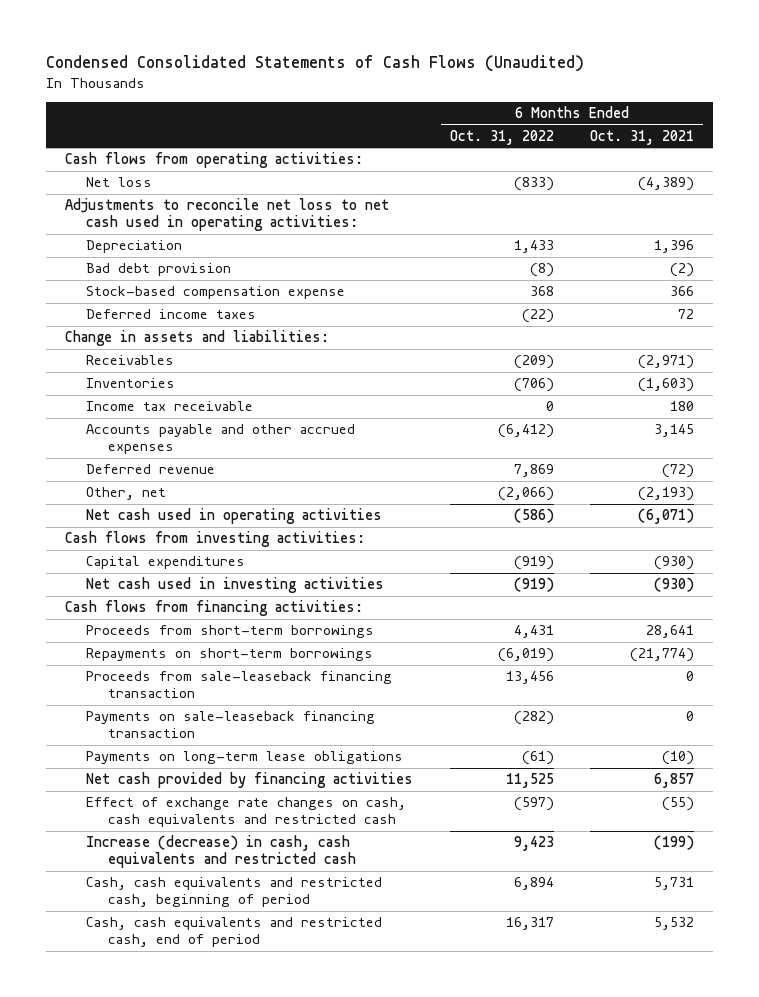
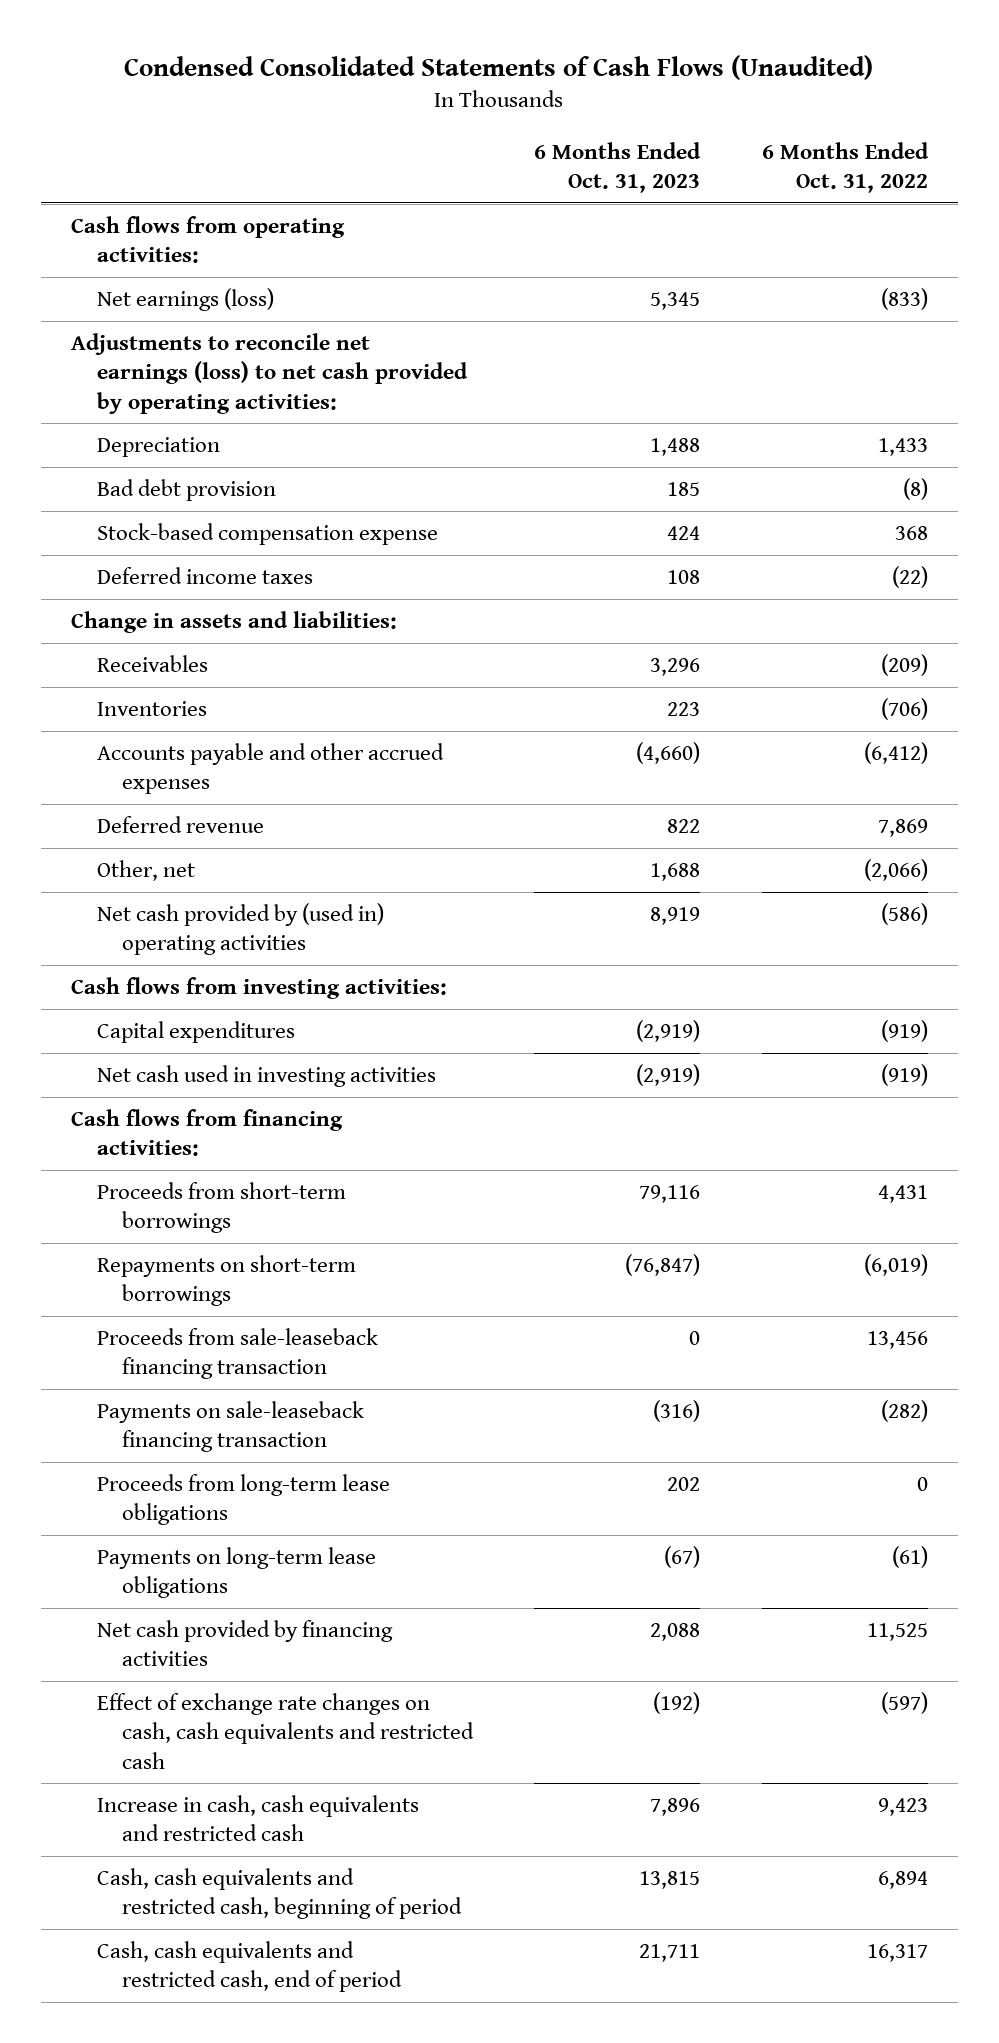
- | 6 Months Ended Oct. 31, 2022 | 6 Months Ended Oct. 31, 2021
+ | 6 Months Ended Oct. 31, 2023 | 6 Months Ended Oct. 31, 2022
- Net loss | (833) | (4,389)
- Adjustments to reconcile net loss to net cash used in operating activities:
+ Net earnings (loss) | 5,345 | (833)
+ Adjustments to reconcile net earnings (loss) to net cash provided by operating activities:
- Income tax receivable | 0 | 180
- Net cash used in operating activities | (586) | (6,071)
+ Net cash provided by (used in) operating activities | 8,919 | (586)
+ Proceeds from long-term lease obligations | 202 | 0
- Increase (decrease) in cash, cash equivalents and restricted cash | 9,423 | (199)
+ Increase in cash, cash equivalents and restricted cash | 7,896 | 9,423

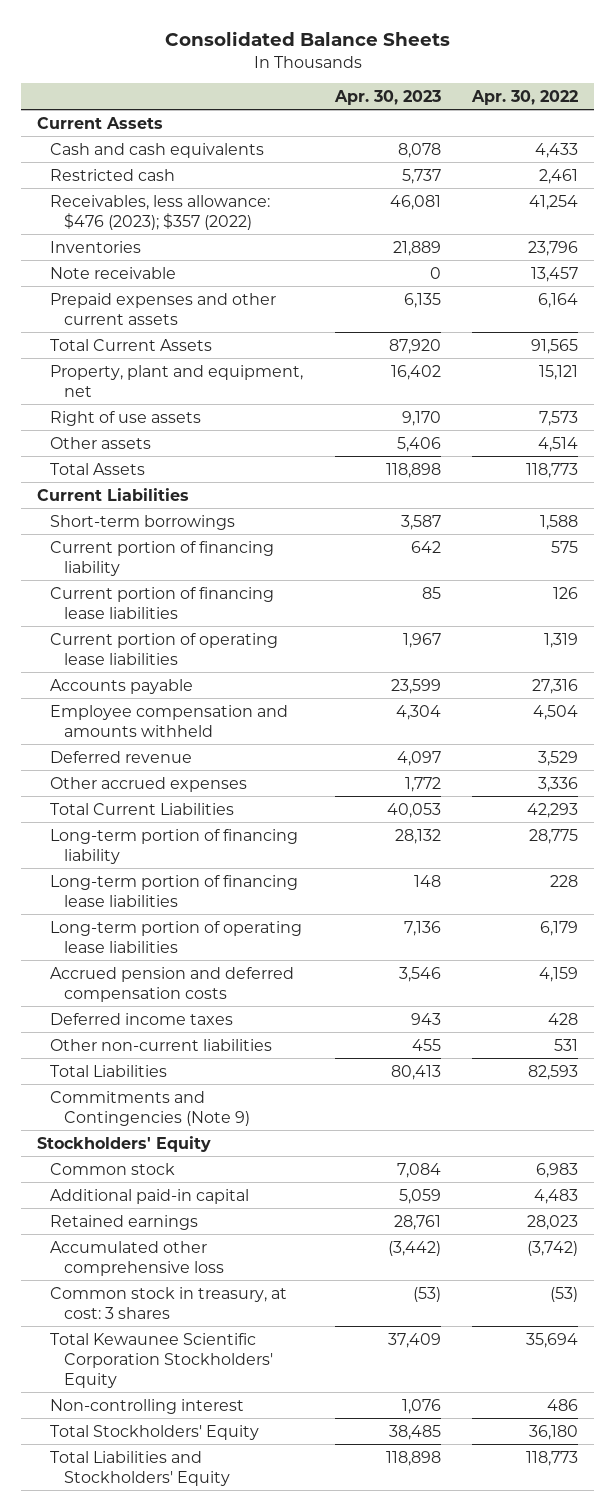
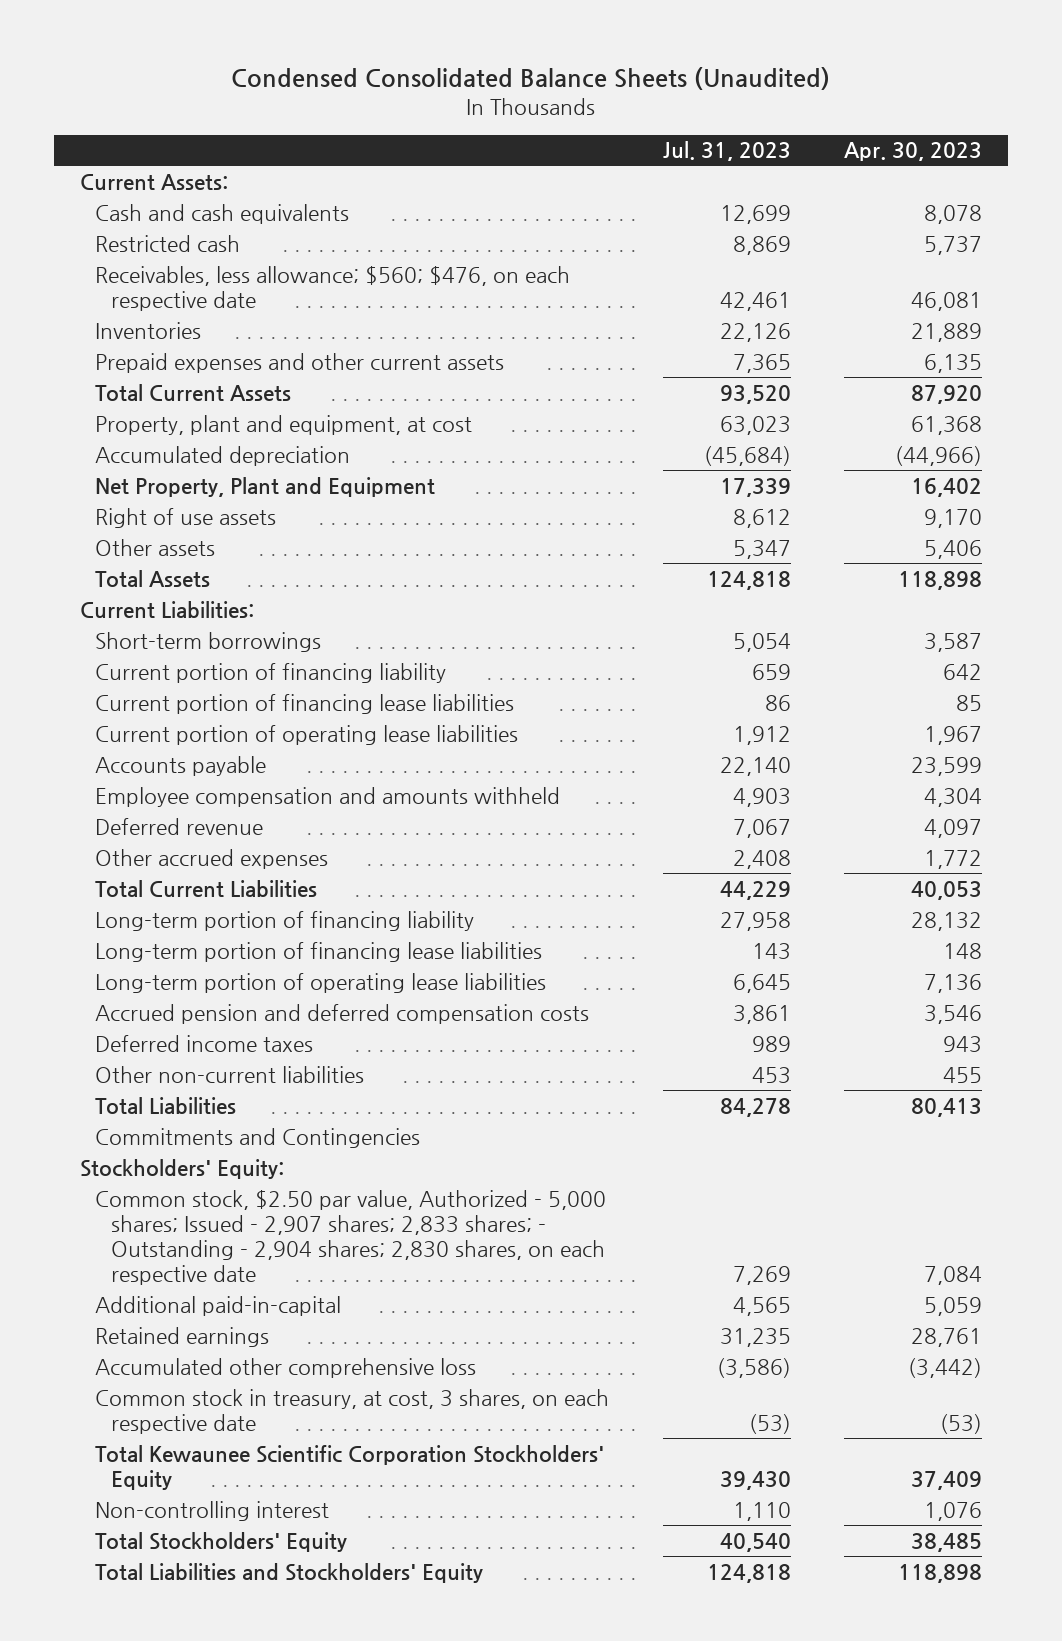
- Consolidated Balance Sheets
+ Condensed Consolidated Balance Sheets (Unaudited)
- | Apr. 30, 2023 | Apr. 30, 2022
+ | Jul. 31, 2023 | Apr. 30, 2023
- Current Assets
+ Current Assets:
- Receivables, less allowance: $476 (2023); $357 (2022) | 46,081 | 41,254
+ Receivables, less allowance; $560; $476, on each respective date | 42,461 | 46,081
- Note receivable | 0 | 13,457
- Property, plant and equipment, net | 16,402 | 15,121
+ Property, plant and equipment, at cost | 63,023 | 61,368
+ Accumulated depreciation | (45,684) | (44,966)
+ Net Property, Plant and Equipment | 17,339 | 16,402
- Current Liabilities
+ Current Liabilities:
- Commitments and Contingencies (Note 9)
- Stockholders' Equity
- Common stock | 7,084 | 6,983
- Additional paid-in capital | 5,059 | 4,483
+ Commitments and Contingencies
+ Stockholders' Equity:
+ Common stock, $2.50 par value, Authorized - 5,000 shares; Issued - 2,907 shares; 2,833 shares; - Outstanding - 2,904 shares; 2,830 shares, on each respective date | 7,269 | 7,084
+ Additional paid-in-capital | 4,565 | 5,059
- Common stock in treasury, at cost: 3 shares | (53) | (53)
+ Common stock in treasury, at cost, 3 shares, on each respective date | (53) | (53)

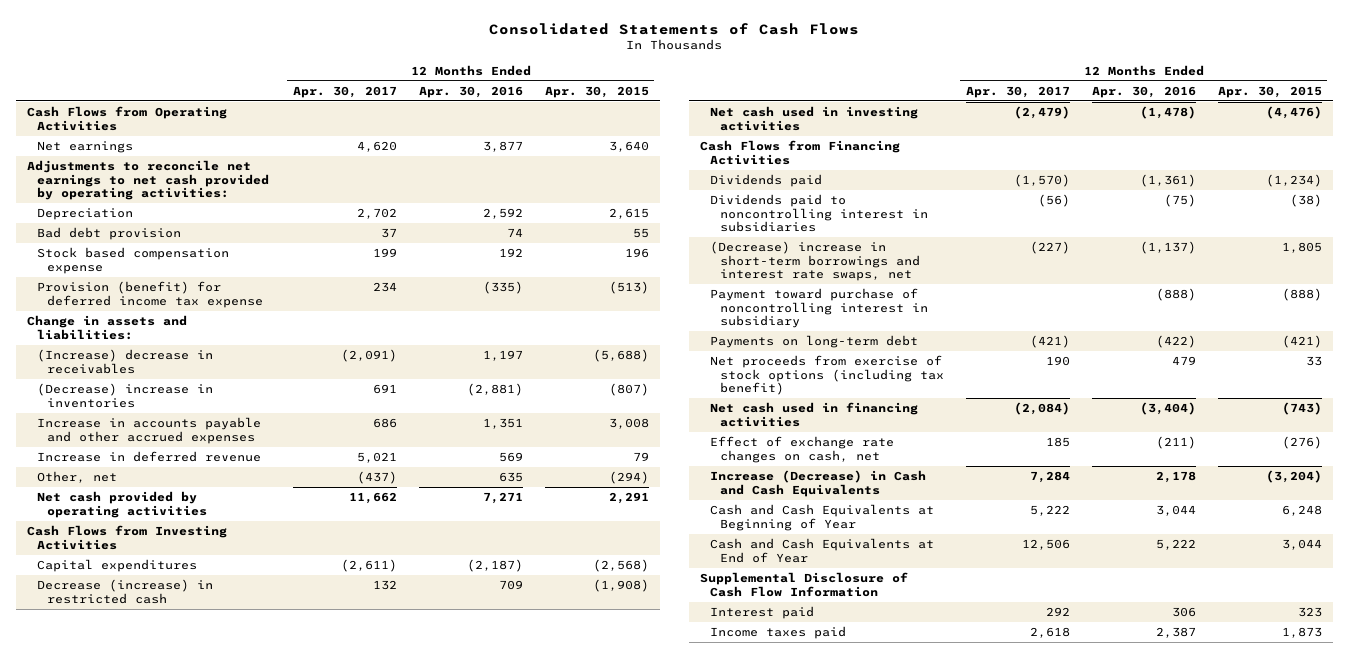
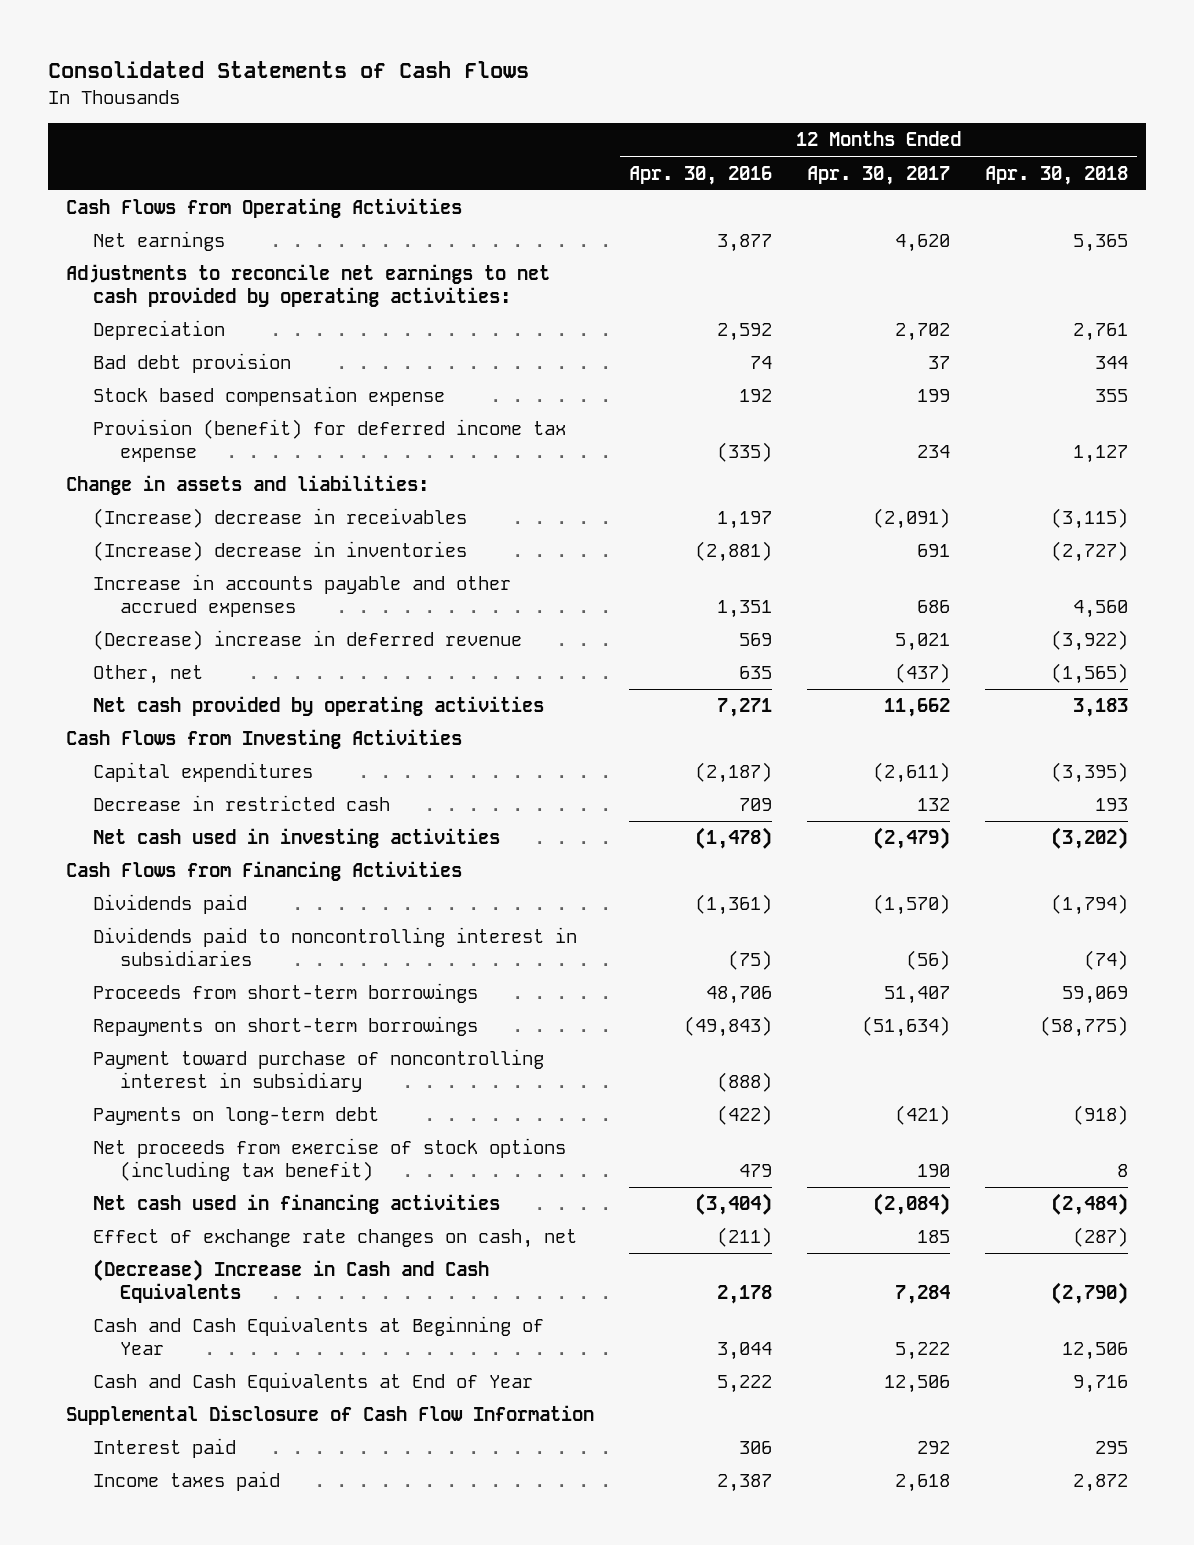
- | 12 Months Ended Apr. 30, 2017 | 12 Months Ended Apr. 30, 2016 | 12 Months Ended Apr. 30, 2015
+ | 12 Months Ended Apr. 30, 2016 | 12 Months Ended Apr. 30, 2017 | 12 Months Ended Apr. 30, 2018
- (Decrease) increase in inventories | 691 | (2,881) | (807)
+ (Increase) decrease in inventories | (2,881) | 691 | (2,727)
- Increase in deferred revenue | 5,021 | 569 | 79
+ (Decrease) increase in deferred revenue | 569 | 5,021 | (3,922)
- Decrease (increase) in restricted cash | 132 | 709 | (1,908)
+ Decrease in restricted cash | 709 | 132 | 193
- (Decrease) increase in short-term borrowings and interest rate swaps, net | (227) | (1,137) | 1,805
+ Proceeds from short-term borrowings | 48,706 | 51,407 | 59,069
+ Repayments on short-term borrowings | (49,843) | (51,634) | (58,775)
- Increase (Decrease) in Cash and Cash Equivalents | 7,284 | 2,178 | (3,204)
+ (Decrease) Increase in Cash and Cash Equivalents | 2,178 | 7,284 | (2,790)

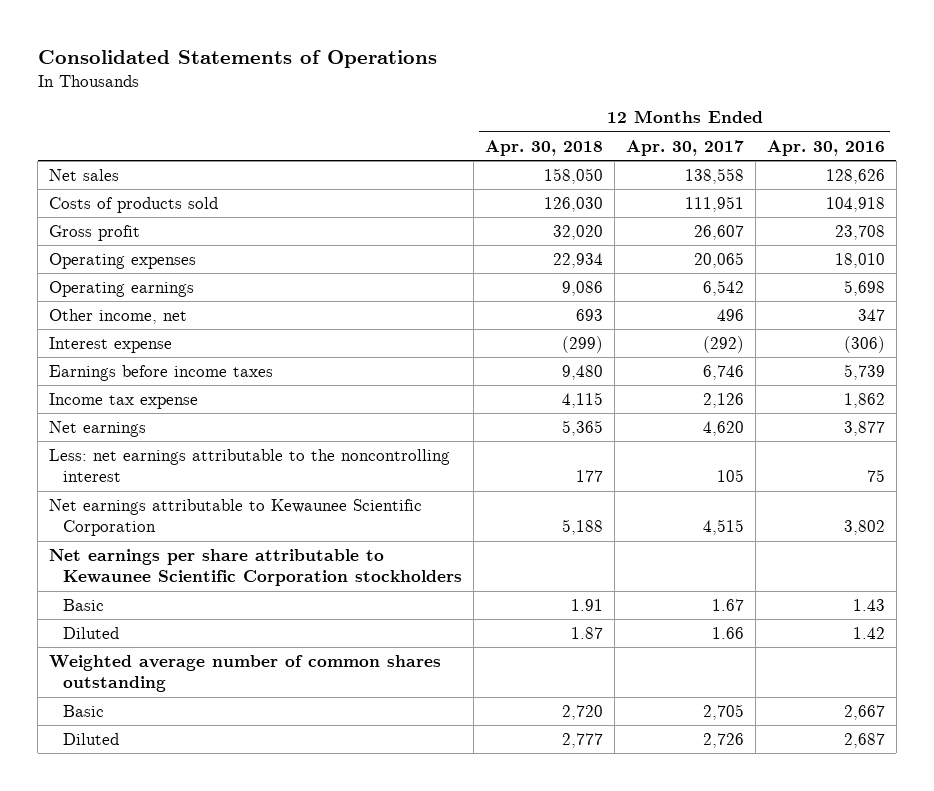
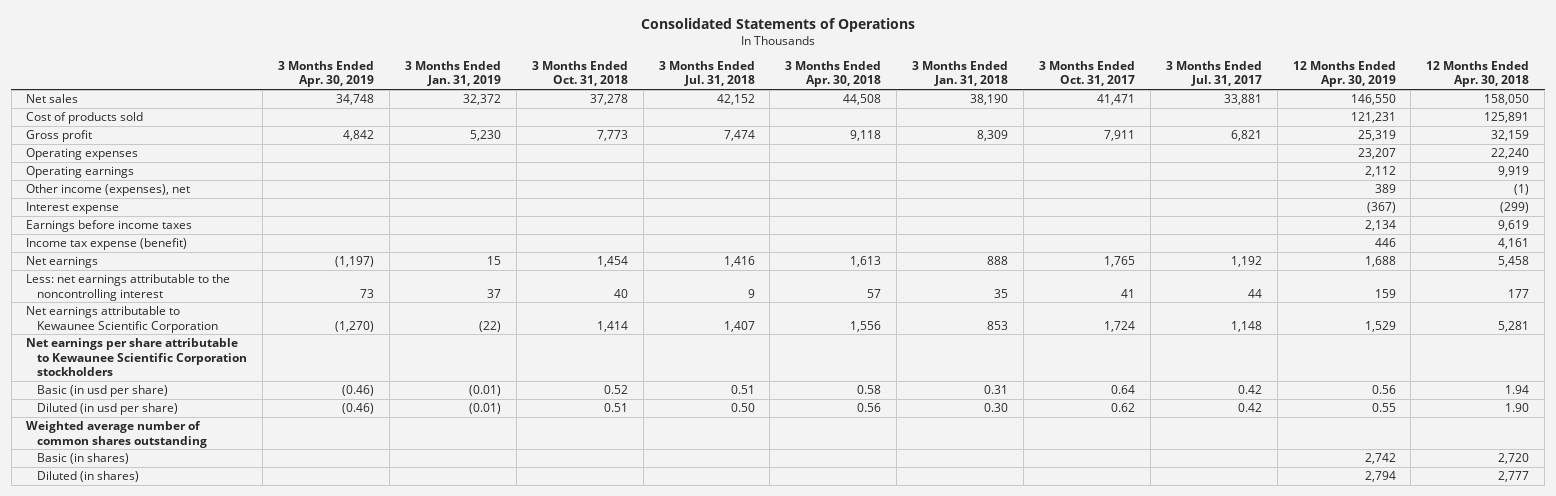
- | 12 Months Ended Apr. 30, 2018 | 12 Months Ended Apr. 30, 2017 | 12 Months Ended Apr. 30, 2016
+ | 3 Months Ended Apr. 30, 2019 | 3 Months Ended Jan. 31, 2019 | 3 Months Ended Oct. 31, 2018 | 3 Months Ended Jul. 31, 2018 | 3 Months Ended Apr. 30, 2018 | 3 Months Ended Jan. 31, 2018 | 3 Months Ended Oct. 31, 2017 | 3 Months Ended Jul. 31, 2017 | 12 Months Ended Apr. 30, 2019 | 12 Months Ended Apr. 30, 2018
- Costs of products sold | 126,030 | 111,951 | 104,918
- Gross profit | 32,020 | 26,607 | 23,708
- Operating expenses | 22,934 | 20,065 | 18,010
- Operating earnings | 9,086 | 6,542 | 5,698
- Other income, net | 693 | 496 | 347
+ Cost of products sold | | | | | | | | | 121,231 | 125,891
+ Gross profit | 4,842 | 5,230 | 7,773 | 7,474 | 9,118 | 8,309 | 7,911 | 6,821 | 25,319 | 32,159
+ Operating expenses | | | | | | | | | 23,207 | 22,240
+ Operating earnings | | | | | | | | | 2,112 | 9,919
+ Other income (expenses), net | | | | | | | | | 389 | (1)
- Earnings before income taxes | 9,480 | 6,746 | 5,739
- Income tax expense | 4,115 | 2,126 | 1,862
- Net earnings | 5,365 | 4,620 | 3,877
+ Earnings before income taxes | | | | | | | | | 2,134 | 9,619
+ Income tax expense (benefit) | | | | | | | | | 446 | 4,161
+ Net earnings | (1,197) | 15 | 1,454 | 1,416 | 1,613 | 888 | 1,765 | 1,192 | 1,688 | 5,458
- Net earnings attributable to Kewaunee Scientific Corporation | 5,188 | 4,515 | 3,802
+ Net earnings attributable to Kewaunee Scientific Corporation | (1,270) | (22) | 1,414 | 1,407 | 1,556 | 853 | 1,724 | 1,148 | 1,529 | 5,281
- Basic | 1.91 | 1.67 | 1.43
- Diluted | 1.87 | 1.66 | 1.42
+ Basic (in usd per share) | (0.46) | (0.01) | 0.52 | 0.51 | 0.58 | 0.31 | 0.64 | 0.42 | 0.56 | 1.94
+ Diluted (in usd per share) | (0.46) | (0.01) | 0.51 | 0.50 | 0.56 | 0.30 | 0.62 | 0.42 | 0.55 | 1.90
- Basic | 2,720 | 2,705 | 2,667
- Diluted | 2,777 | 2,726 | 2,687
+ Basic (in shares) | | | | | | | | | 2,742 | 2,720
+ Diluted (in shares) | | | | | | | | | 2,794 | 2,777

